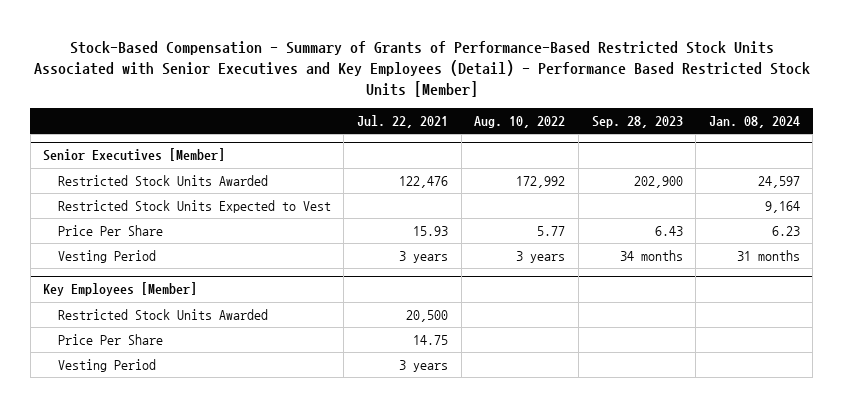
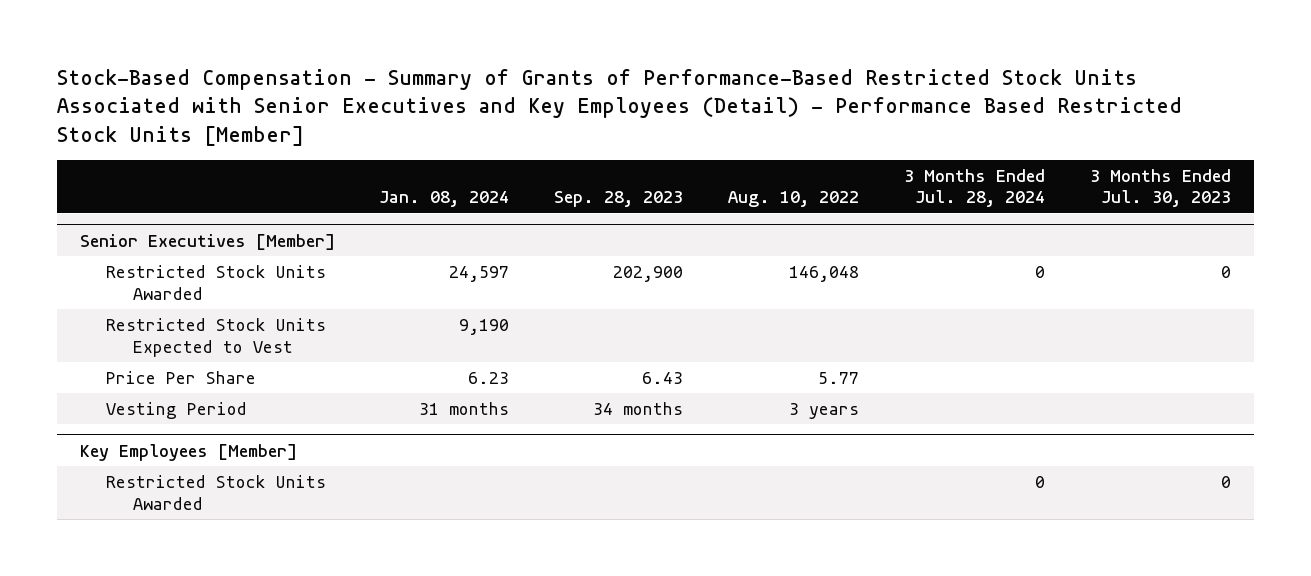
- | Jul. 22, 2021 | Aug. 10, 2022 | Sep. 28, 2023 | Jan. 08, 2024
+ | Jan. 08, 2024 | Sep. 28, 2023 | Aug. 10, 2022 | 3 Months Ended Jul. 28, 2024 | 3 Months Ended Jul. 30, 2023
@ Senior Executives [Member]
- Restricted Stock Units Awarded | 122,476 | 172,992 | 202,900 | 24,597
- Restricted Stock Units Expected to Vest | | | | 9,164
+ Restricted Stock Units Awarded | 24,597 | 202,900 | 146,048 | 0 | 0
+ Restricted Stock Units Expected to Vest | 9,190 | | | |
@ Key Employees [Member]
- Price Per Share | 14.75 | | |
- Vesting Period | 3 years | | |

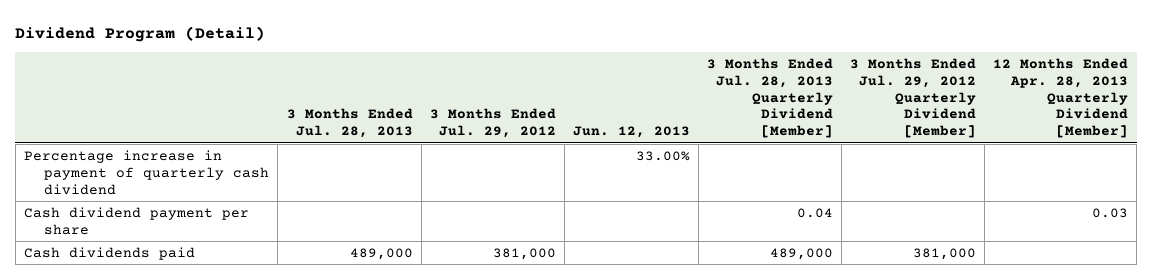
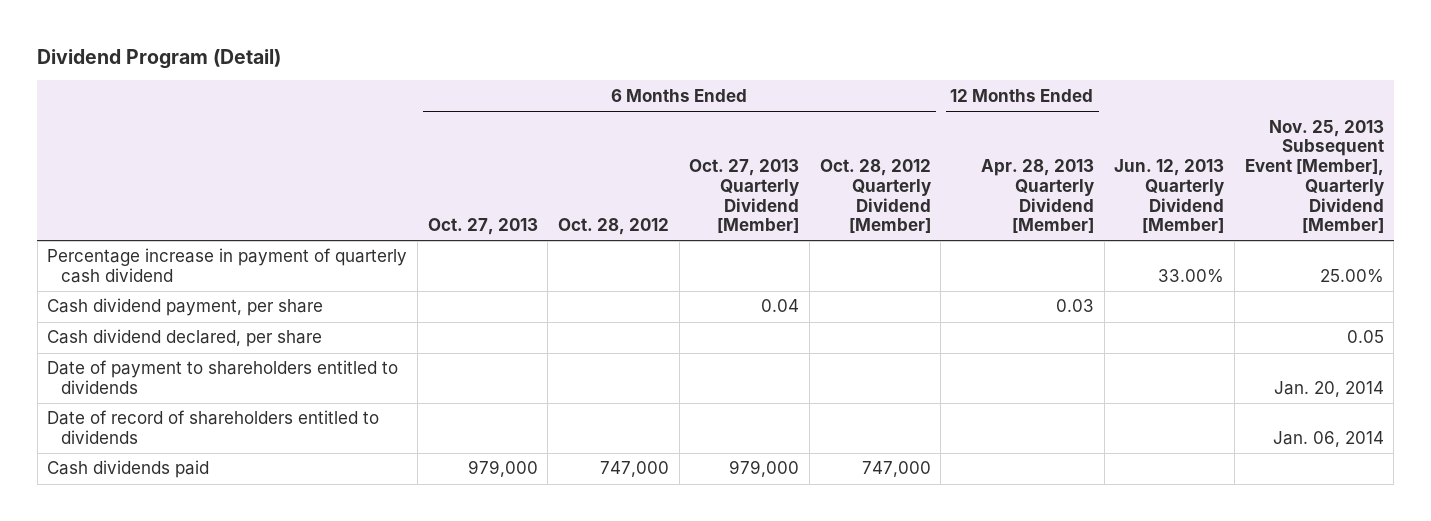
- | 3 Months Ended Jul. 28, 2013 | 3 Months Ended Jul. 29, 2012 | Jun. 12, 2013 | 3 Months Ended Jul. 28, 2013 Quarterly Dividend [Member] | 3 Months Ended Jul. 29, 2012 Quarterly Dividend [Member] | 12 Months Ended Apr. 28, 2013 Quarterly Dividend [Member]
+ | 6 Months Ended Oct. 27, 2013 | 6 Months Ended Oct. 28, 2012 | 6 Months Ended Oct. 27, 2013 Quarterly Dividend [Member] | 6 Months Ended Oct. 28, 2012 Quarterly Dividend [Member] | 12 Months Ended Apr. 28, 2013 Quarterly Dividend [Member] | Jun. 12, 2013 Quarterly Dividend [Member] | Nov. 25, 2013 Subsequent Event [Member], Quarterly Dividend [Member]
- Cash dividend payment per share | | | | 0.04 | | 0.03
+ Cash dividend payment, per share | | | 0.04 | | 0.03 | |
+ Cash dividend declared, per share | | | | | | | 0.05
+ Date of payment to shareholders entitled to dividends | | | | | | | Jan. 20, 2014
+ Date of record of shareholders entitled to dividends | | | | | | | Jan. 06, 2014

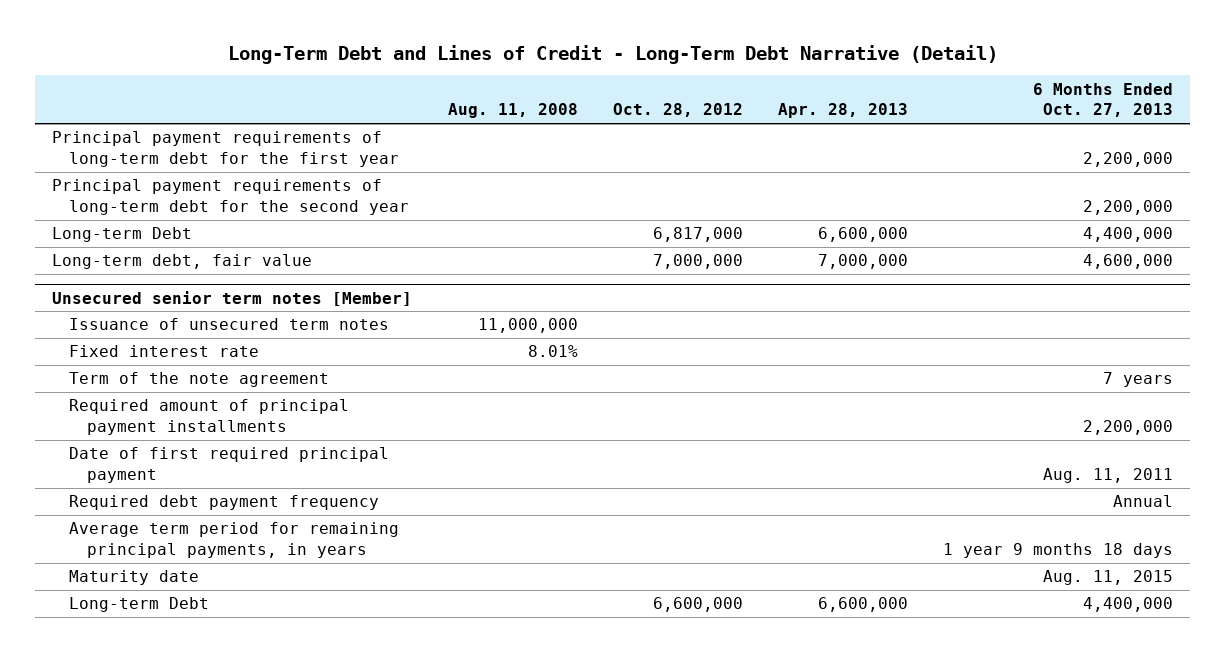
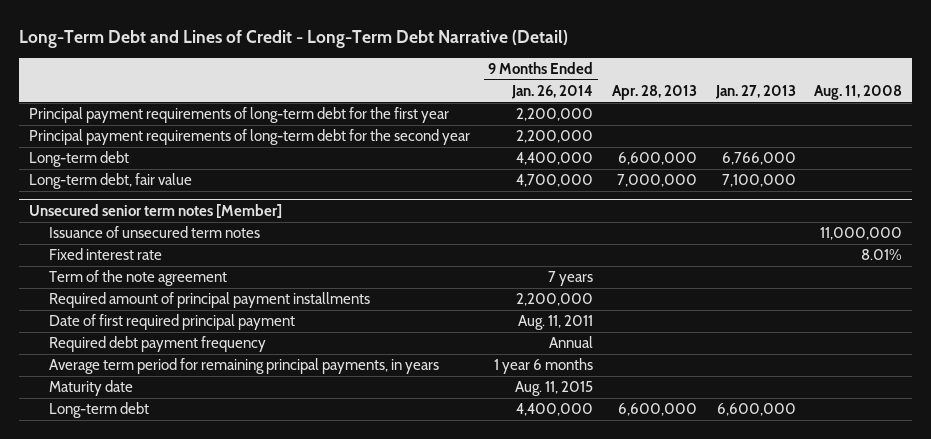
- | Aug. 11, 2008 | Oct. 28, 2012 | Apr. 28, 2013 | 6 Months Ended Oct. 27, 2013
+ | 9 Months Ended Jan. 26, 2014 | Apr. 28, 2013 | Jan. 27, 2013 | Aug. 11, 2008
- Long-term Debt | | 6,817,000 | 6,600,000 | 4,400,000
+ Long-term debt | 4,400,000 | 6,600,000 | 6,766,000 |
@ Unsecured senior term notes [Member]
- Long-term Debt | | 6,600,000 | 6,600,000 | 4,400,000
+ Long-term debt | 4,400,000 | 6,600,000 | 6,600,000 |

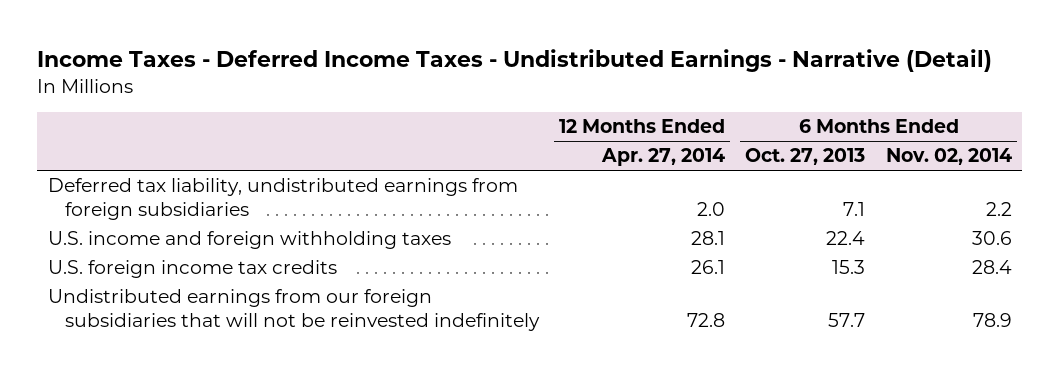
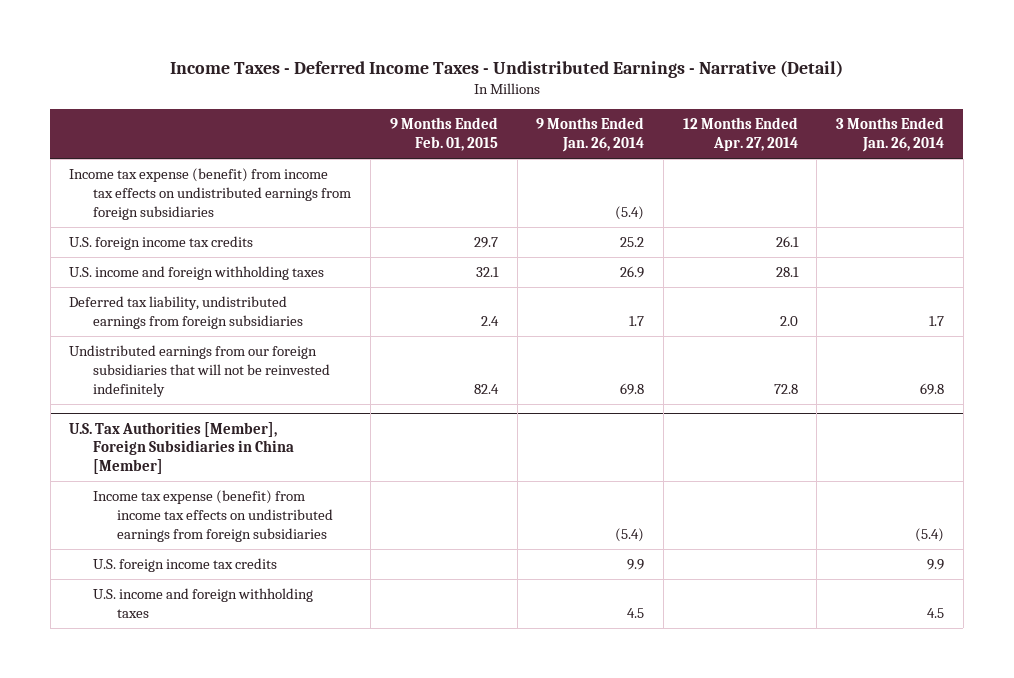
- | 12 Months Ended Apr. 27, 2014 | 6 Months Ended Oct. 27, 2013 | 6 Months Ended Nov. 02, 2014
+ | 9 Months Ended Feb. 01, 2015 | 9 Months Ended Jan. 26, 2014 | 12 Months Ended Apr. 27, 2014 | 3 Months Ended Jan. 26, 2014
+ Income tax expense (benefit) from income tax effects on undistributed earnings from foreign subsidiaries | | (5.4) | |
moved down: U.S. income and foreign withholding taxes | 32.1 | 26.9 | 28.1 |
moved down: Deferred tax liability, undistributed earnings from foreign subsidiaries | 2.4 | 1.7 | 2.0 | 1.7
+ U.S. Tax Authorities [Member], Foreign Subsidiaries in China [Member]
+ Income tax expense (benefit) from income tax effects on undistributed earnings from foreign subsidiaries | | (5.4) | | (5.4)
+ U.S. foreign income tax credits | | 9.9 | | 9.9
+ U.S. income and foreign withholding taxes | | 4.5 | | 4.5

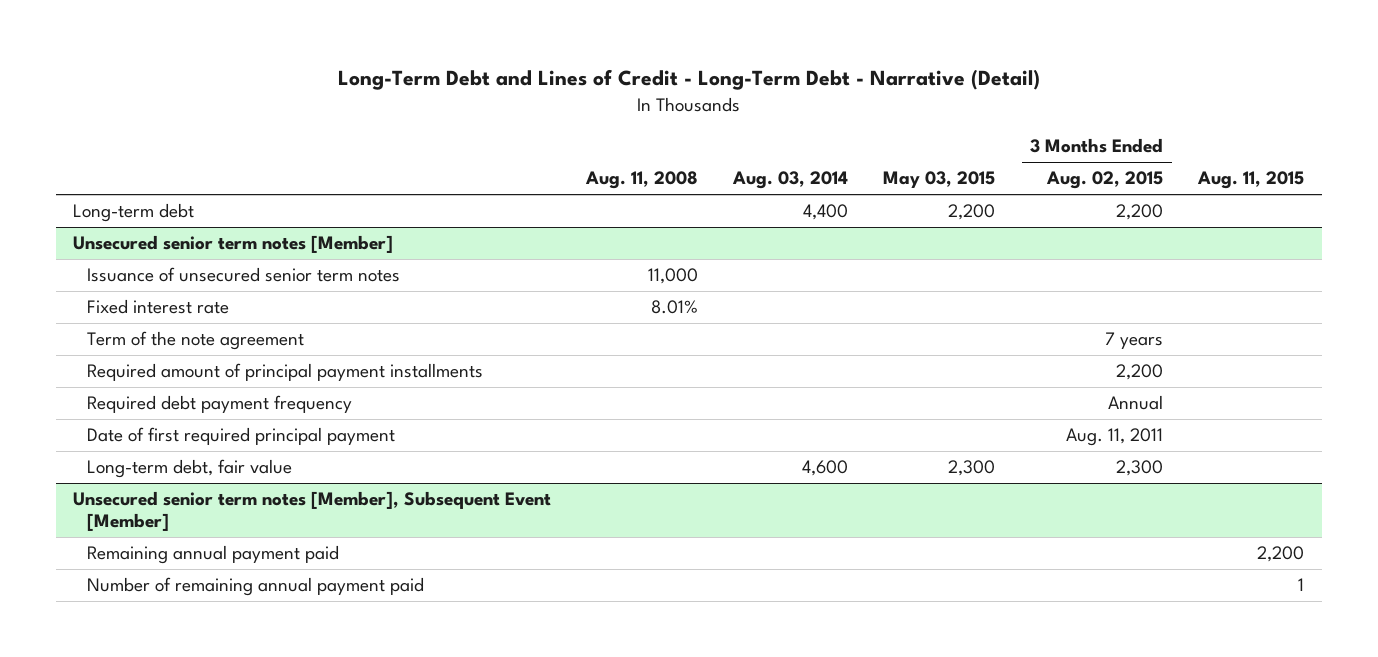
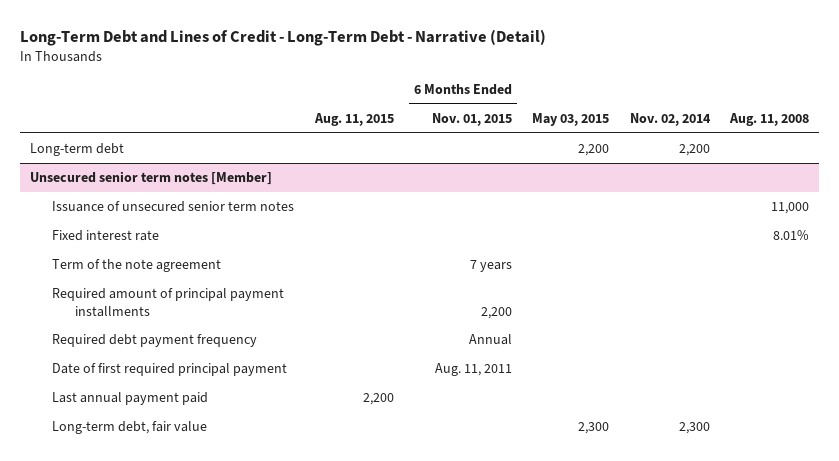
- | Aug. 11, 2008 | Aug. 03, 2014 | May 03, 2015 | 3 Months Ended Aug. 02, 2015 | Aug. 11, 2015
+ | Aug. 11, 2015 | 6 Months Ended Nov. 01, 2015 | May 03, 2015 | Nov. 02, 2014 | Aug. 11, 2008
@ Unsecured senior term notes [Member]
+ Last annual payment paid | 2,200 | | | |
- Unsecured senior term notes [Member], Subsequent Event [Member]
- Remaining annual payment paid | | | | | 2,200
- Number of remaining annual payment paid | | | | | 1

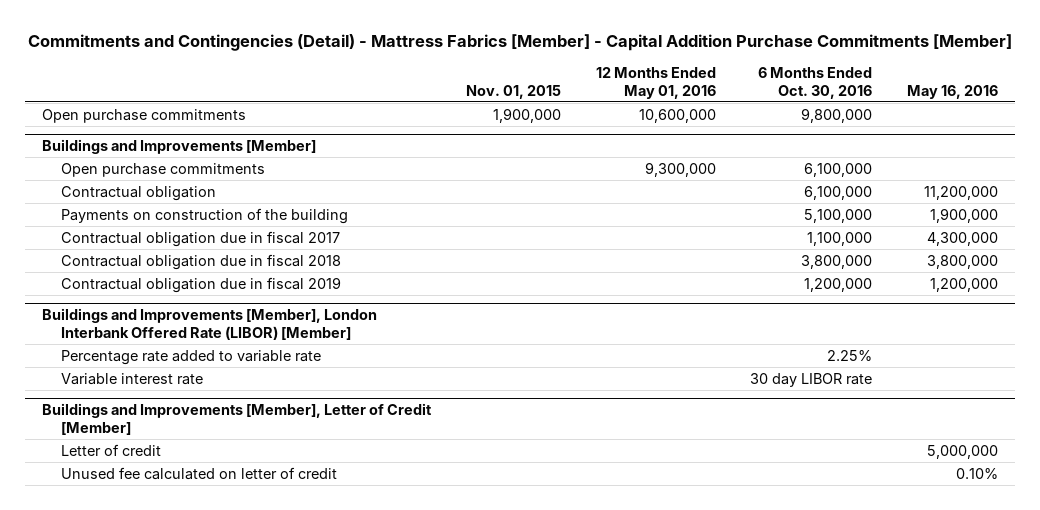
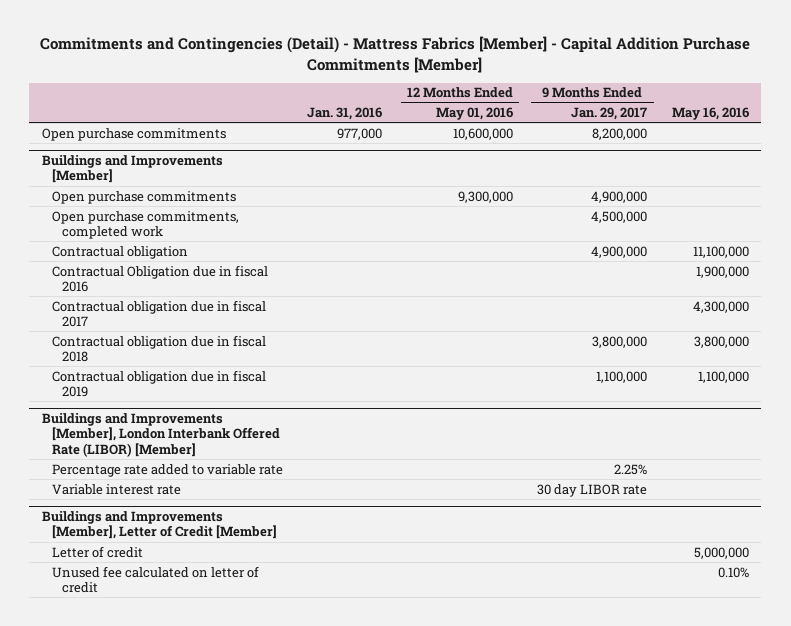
- | Nov. 01, 2015 | 12 Months Ended May 01, 2016 | 6 Months Ended Oct. 30, 2016 | May 16, 2016
+ | Jan. 31, 2016 | 12 Months Ended May 01, 2016 | 9 Months Ended Jan. 29, 2017 | May 16, 2016
@ Buildings and Improvements [Member]
- Contractual obligation | | | 6,100,000 | 11,200,000
- Payments on construction of the building | | | 5,100,000 | 1,900,000
+ Open purchase commitments, completed work | | | 4,500,000 |
+ Contractual obligation | | | 4,900,000 | 11,100,000
+ Contractual Obligation due in fiscal 2016 | | | | 1,900,000
- Contractual obligation due in fiscal 2019 | | | 1,200,000 | 1,200,000
+ Contractual obligation due in fiscal 2019 | | | 1,100,000 | 1,100,000

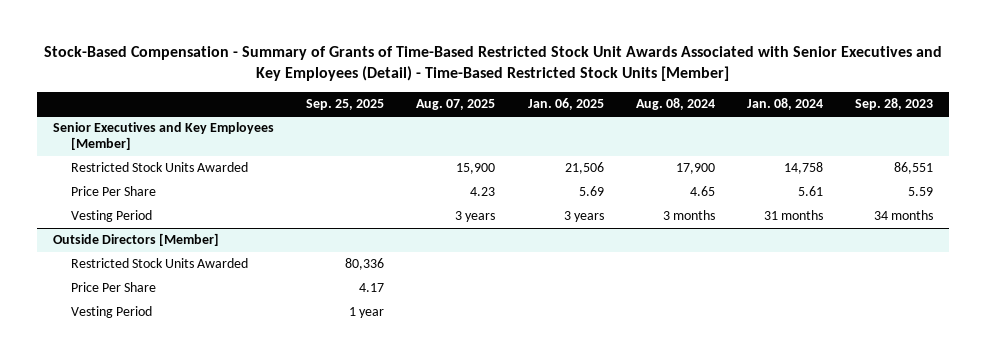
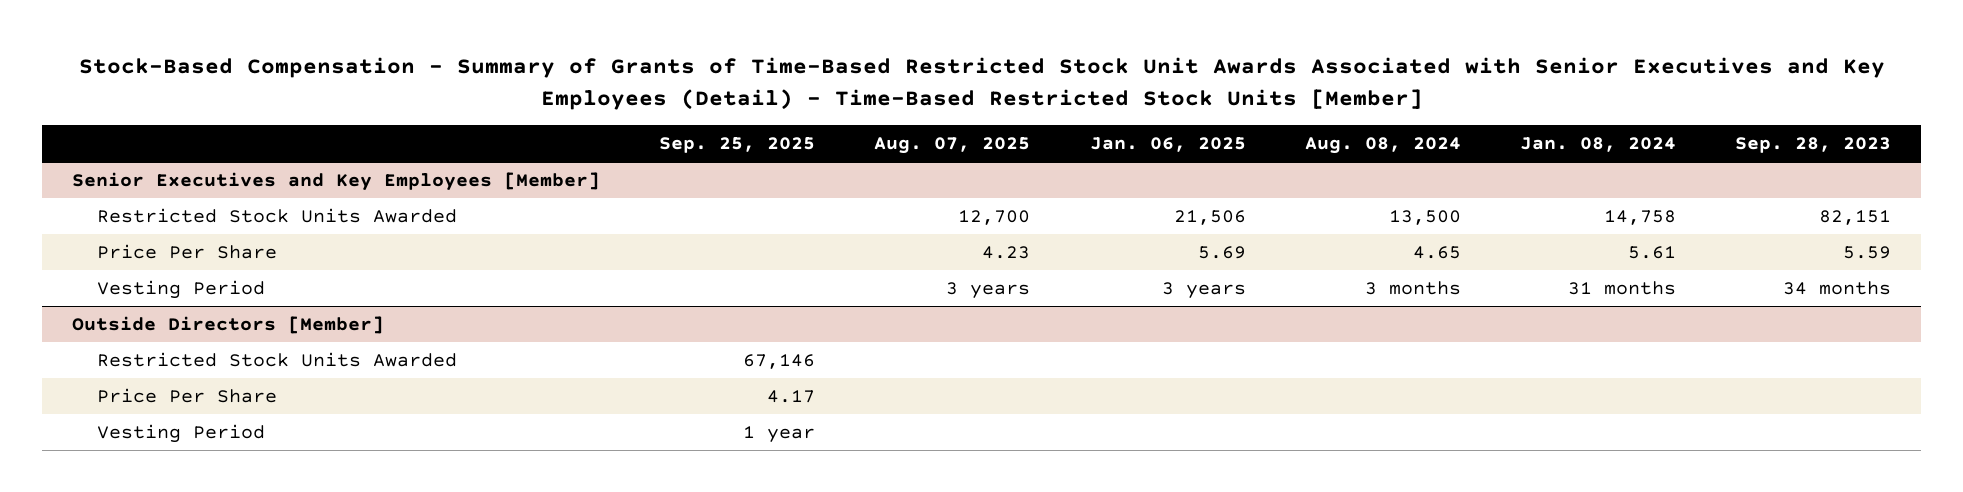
@ Senior Executives and Key Employees [Member]
- Restricted Stock Units Awarded | | 15,900 | 21,506 | 17,900 | 14,758 | 86,551
+ Restricted Stock Units Awarded | | 12,700 | 21,506 | 13,500 | 14,758 | 82,151
@ Outside Directors [Member]
- Restricted Stock Units Awarded | 80,336 | | | | |
+ Restricted Stock Units Awarded | 67,146 | | | | |

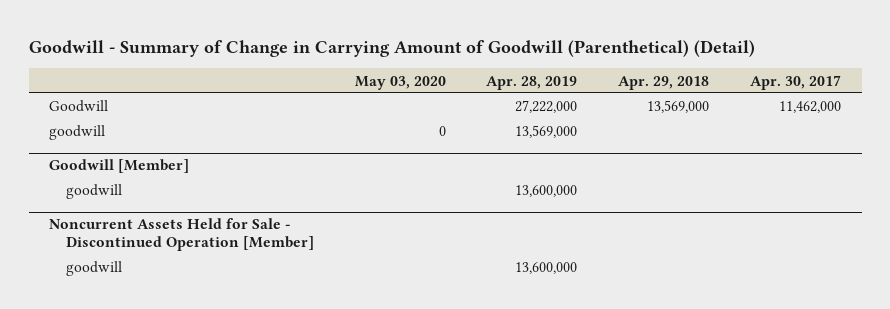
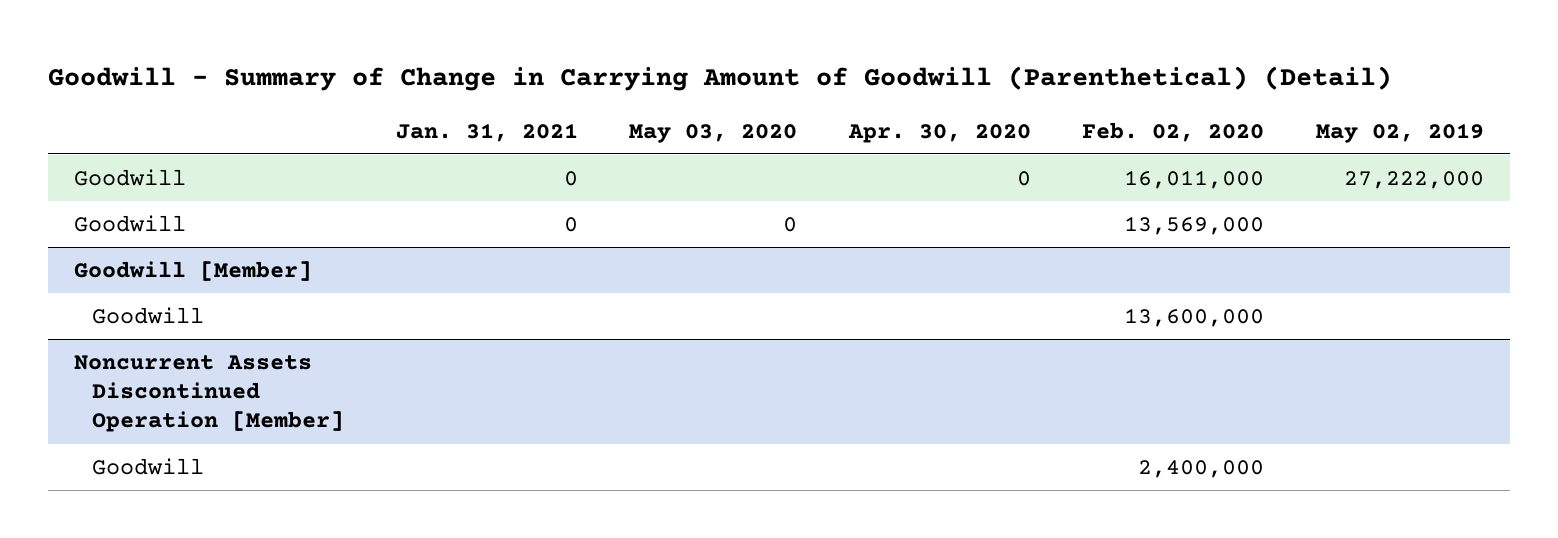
- | May 03, 2020 | Apr. 28, 2019 | Apr. 29, 2018 | Apr. 30, 2017
+ | Jan. 31, 2021 | May 03, 2020 | Apr. 30, 2020 | Feb. 02, 2020 | May 02, 2019
- goodwill | 0 | 13,569,000 | |
+ Goodwill | 0 | 0 | | 13,569,000 |
@ Goodwill [Member]
- goodwill | | 13,600,000 | |
- Noncurrent Assets Held for Sale - Discontinued Operation [Member]
- goodwill | | 13,600,000 | |
@ Goodwill [Member]
+ Goodwill | | | | 13,600,000 |
+ Noncurrent Assets Discontinued Operation [Member]
+ Goodwill | | | | 2,400,000 |

